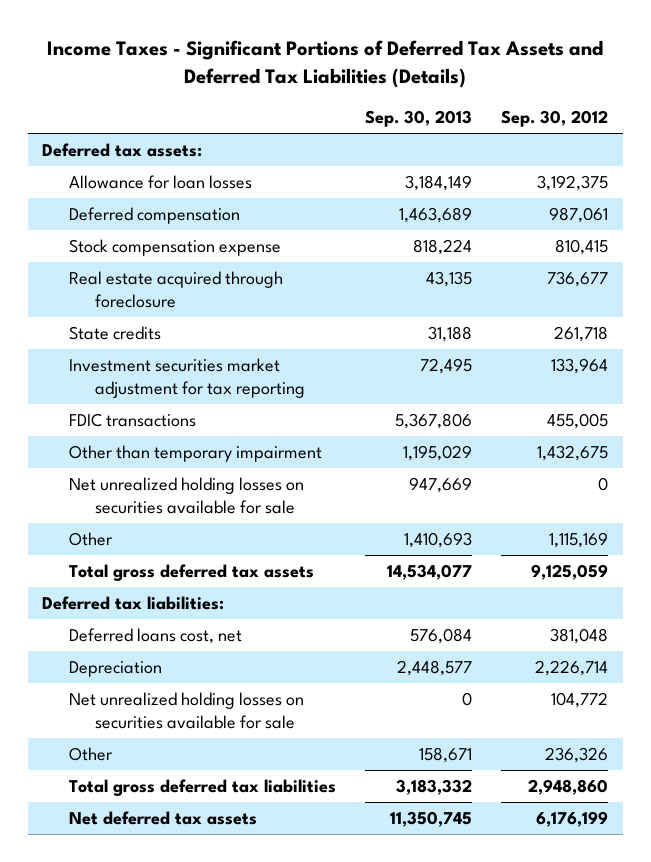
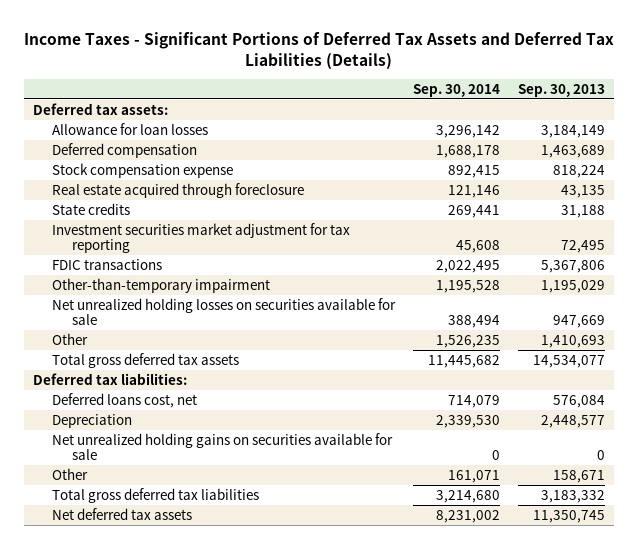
- | Sep. 30, 2013 | Sep. 30, 2012
+ | Sep. 30, 2014 | Sep. 30, 2013
- Other than temporary impairment | 1,195,029 | 1,432,675
+ Other-than-temporary impairment | 1,195,528 | 1,195,029
- Net unrealized holding losses on securities available for sale | 0 | 104,772
+ Net unrealized holding gains on securities available for sale | 0 | 0

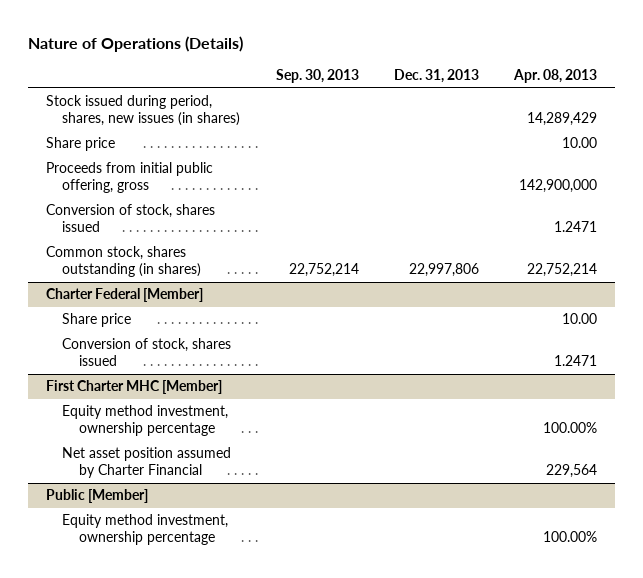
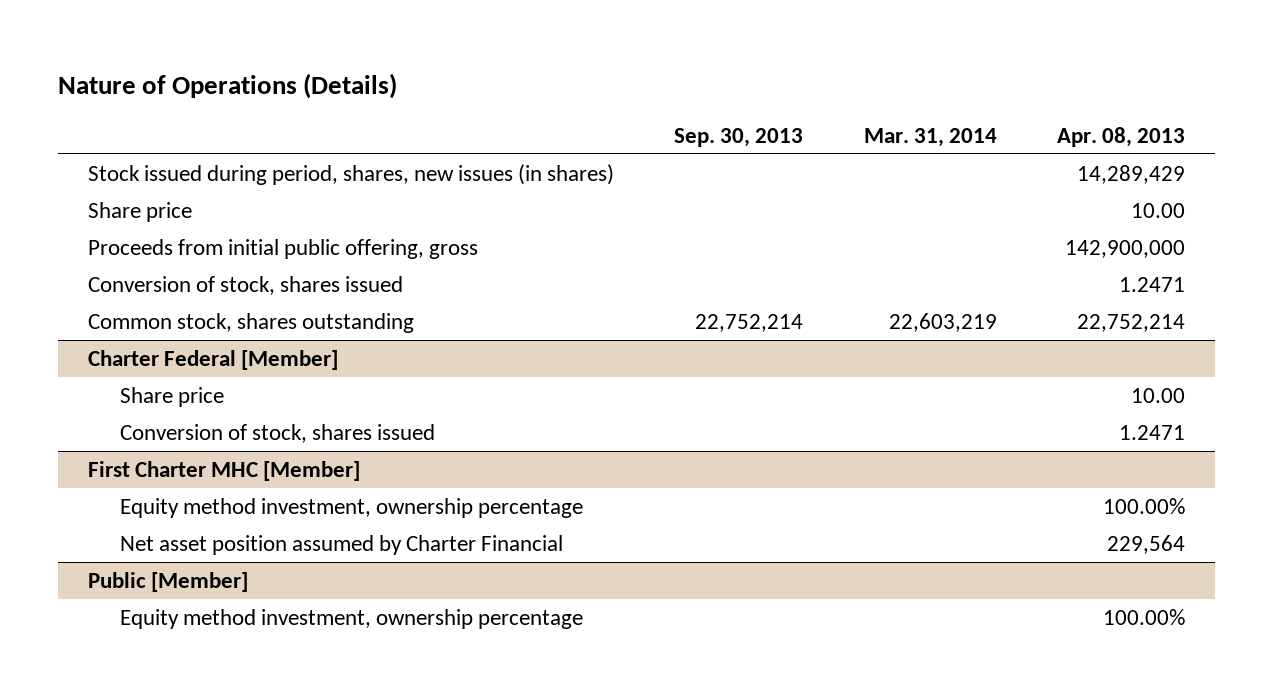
- | Sep. 30, 2013 | Dec. 31, 2013 | Apr. 08, 2013
+ | Sep. 30, 2013 | Mar. 31, 2014 | Apr. 08, 2013
- Common stock, shares outstanding (in shares) | 22,752,214 | 22,997,806 | 22,752,214
+ Common stock, shares outstanding | 22,752,214 | 22,603,219 | 22,752,214

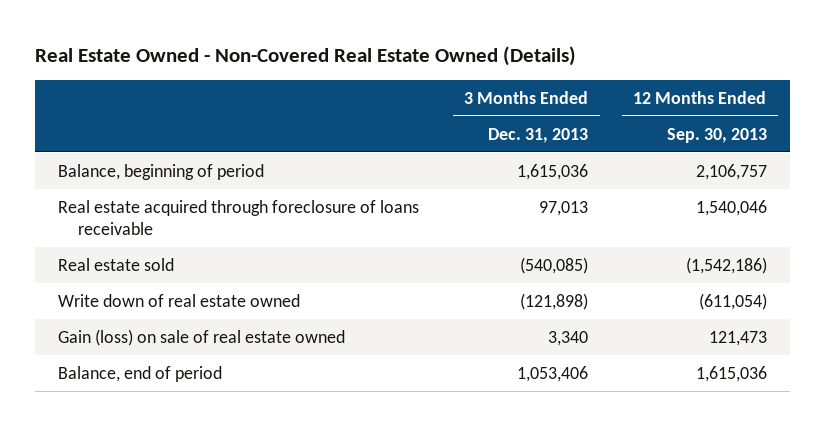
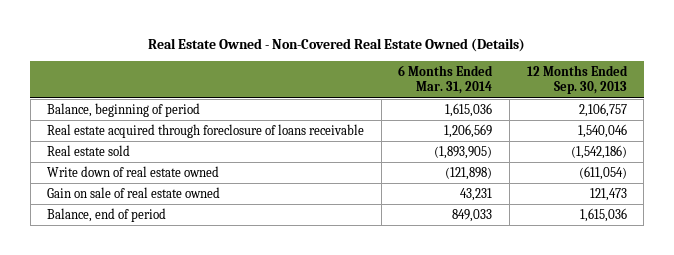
- | 3 Months Ended Dec. 31, 2013 | 12 Months Ended Sep. 30, 2013
+ | 6 Months Ended Mar. 31, 2014 | 12 Months Ended Sep. 30, 2013
- Gain (loss) on sale of real estate owned | 3,340 | 121,473
+ Gain on sale of real estate owned | 43,231 | 121,473

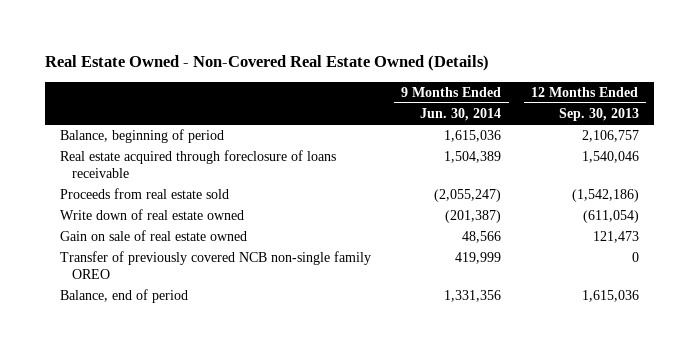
- | 6 Months Ended Mar. 31, 2014 | 12 Months Ended Sep. 30, 2013
+ | 9 Months Ended Jun. 30, 2014 | 12 Months Ended Sep. 30, 2013
- Real estate sold | (1,893,905) | (1,542,186)
+ Proceeds from real estate sold | (2,055,247) | (1,542,186)
+ Transfer of previously covered NCB non-single family OREO | 419,999 | 0

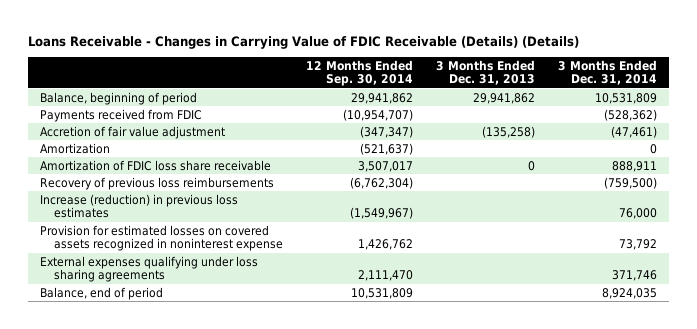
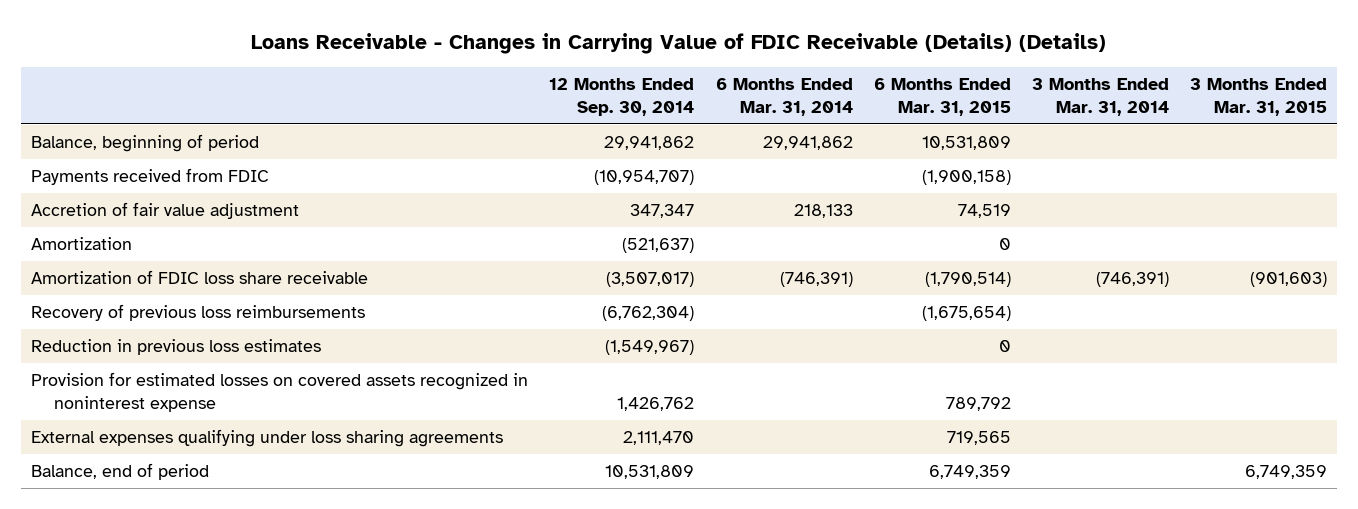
- | 12 Months Ended Sep. 30, 2014 | 3 Months Ended Dec. 31, 2013 | 3 Months Ended Dec. 31, 2014
+ | 12 Months Ended Sep. 30, 2014 | 6 Months Ended Mar. 31, 2014 | 6 Months Ended Mar. 31, 2015 | 3 Months Ended Mar. 31, 2014 | 3 Months Ended Mar. 31, 2015
- Accretion of fair value adjustment | (347,347) | (135,258) | (47,461)
+ Accretion of fair value adjustment | 347,347 | 218,133 | 74,519 | |
- Amortization of FDIC loss share receivable | 3,507,017 | 0 | 888,911
+ Amortization of FDIC loss share receivable | (3,507,017) | (746,391) | (1,790,514) | (746,391) | (901,603)
- Increase (reduction) in previous loss estimates | (1,549,967) | | 76,000
+ Reduction in previous loss estimates | (1,549,967) | | 0 | |

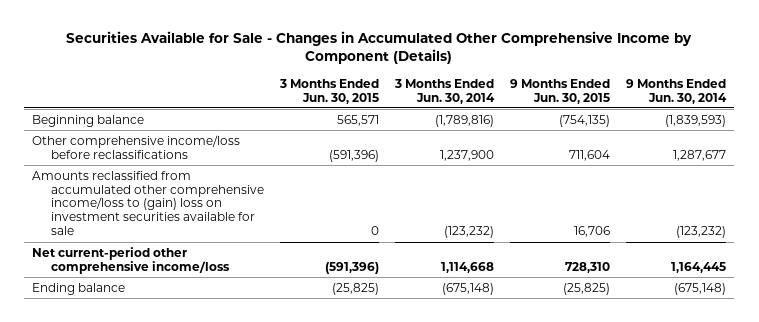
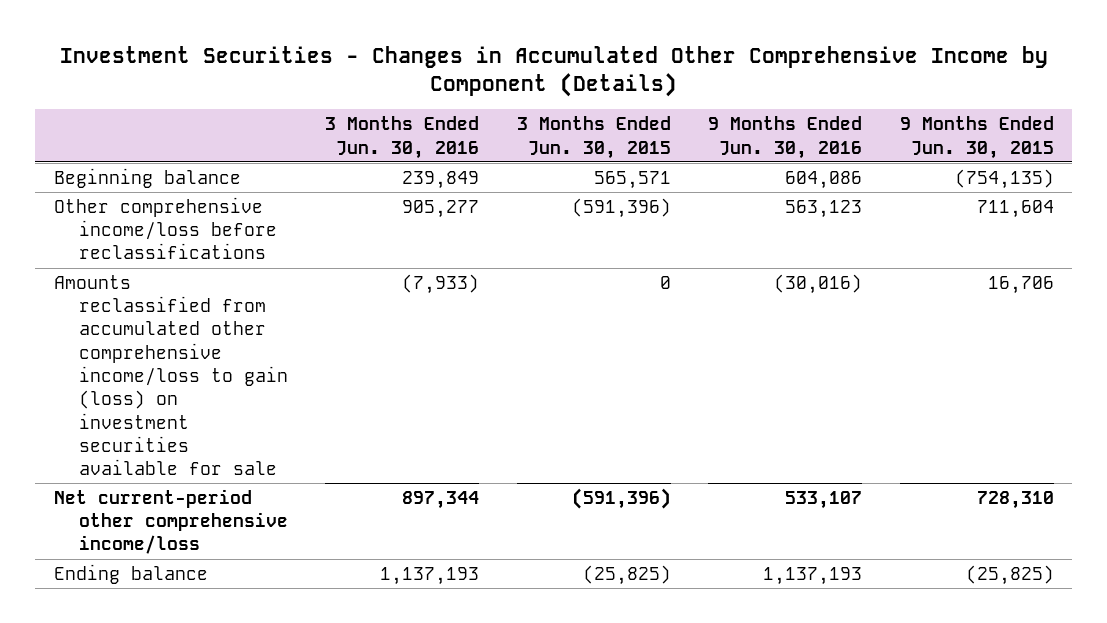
- Securities Available for Sale - Changes in Accumulated Other Comprehensive Income by Component (Details)
+ Investment Securities - Changes in Accumulated Other Comprehensive Income by Component (Details)
- | 3 Months Ended Jun. 30, 2015 | 3 Months Ended Jun. 30, 2014 | 9 Months Ended Jun. 30, 2015 | 9 Months Ended Jun. 30, 2014
+ | 3 Months Ended Jun. 30, 2016 | 3 Months Ended Jun. 30, 2015 | 9 Months Ended Jun. 30, 2016 | 9 Months Ended Jun. 30, 2015
- Amounts reclassified from accumulated other comprehensive income/loss to (gain) loss on investment securities available for sale | 0 | (123,232) | 16,706 | (123,232)
+ Amounts reclassified from accumulated other comprehensive income/loss to gain (loss) on investment securities available for sale | (7,933) | 0 | (30,016) | 16,706

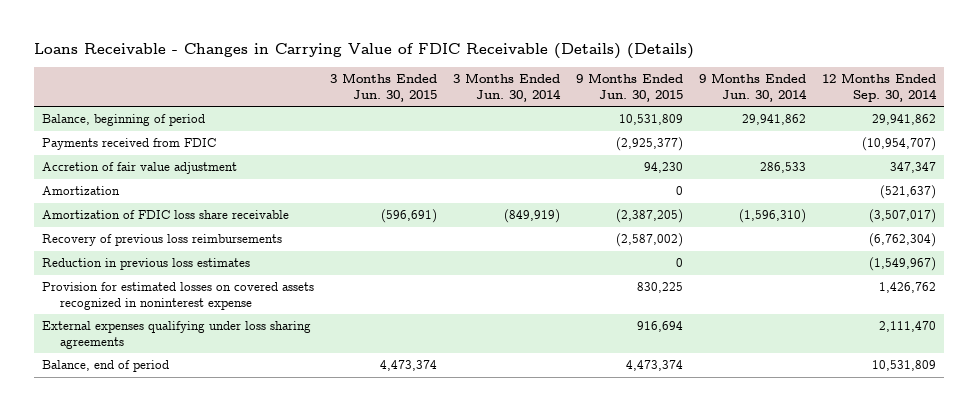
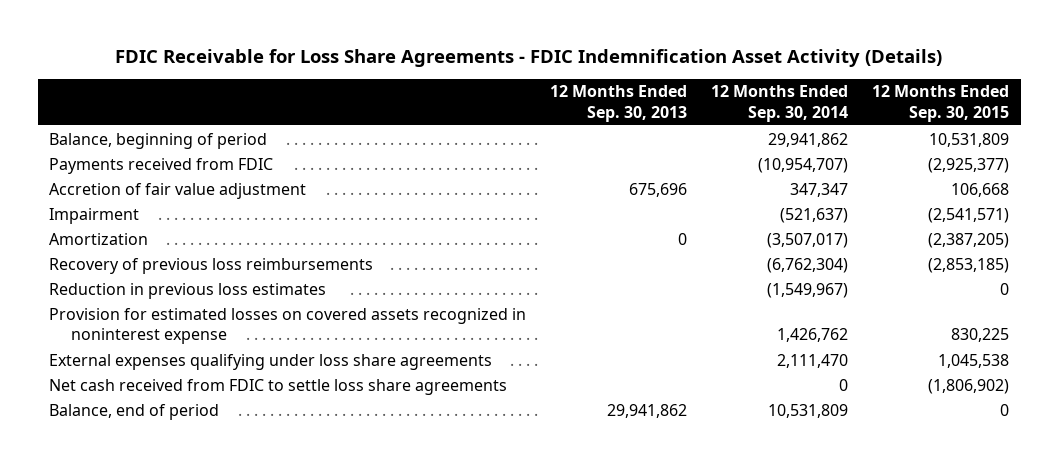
- Loans Receivable - Changes in Carrying Value of FDIC Receivable (Details) (Details)
+ FDIC Receivable for Loss Share Agreements - FDIC Indemnification Asset Activity (Details)
- | 3 Months Ended Jun. 30, 2015 | 3 Months Ended Jun. 30, 2014 | 9 Months Ended Jun. 30, 2015 | 9 Months Ended Jun. 30, 2014 | 12 Months Ended Sep. 30, 2014
+ | 12 Months Ended Sep. 30, 2013 | 12 Months Ended Sep. 30, 2014 | 12 Months Ended Sep. 30, 2015
- Amortization | | | 0 | | (521,637)
- Amortization of FDIC loss share receivable | (596,691) | (849,919) | (2,387,205) | (1,596,310) | (3,507,017)
+ Impairment | | (521,637) | (2,541,571)
+ Amortization | 0 | (3,507,017) | (2,387,205)
- External expenses qualifying under loss sharing agreements | | | 916,694 | | 2,111,470
+ External expenses qualifying under loss share agreements | | 2,111,470 | 1,045,538
+ Net cash received from FDIC to settle loss share agreements | | 0 | (1,806,902)

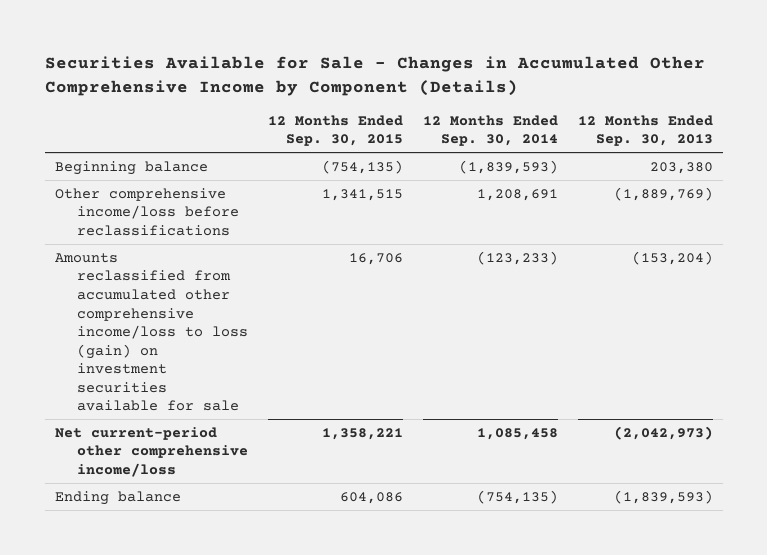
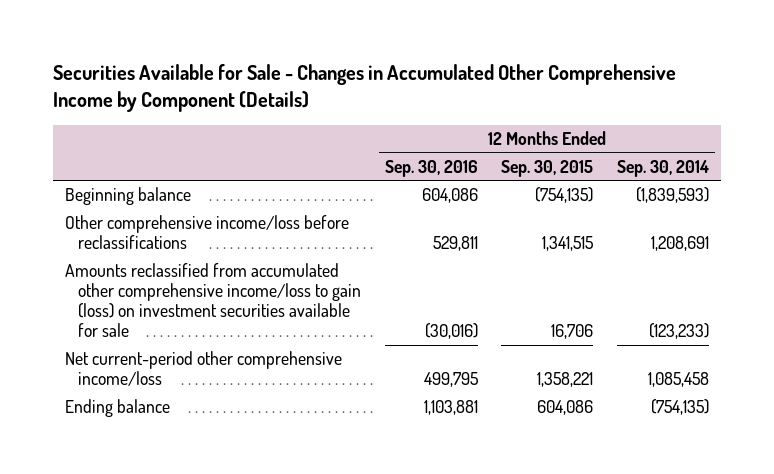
- | 12 Months Ended Sep. 30, 2015 | 12 Months Ended Sep. 30, 2014 | 12 Months Ended Sep. 30, 2013
+ | 12 Months Ended Sep. 30, 2016 | 12 Months Ended Sep. 30, 2015 | 12 Months Ended Sep. 30, 2014
- Amounts reclassified from accumulated other comprehensive income/loss to loss (gain) on investment securities available for sale | 16,706 | (123,233) | (153,204)
+ Amounts reclassified from accumulated other comprehensive income/loss to gain (loss) on investment securities available for sale | (30,016) | 16,706 | (123,233)

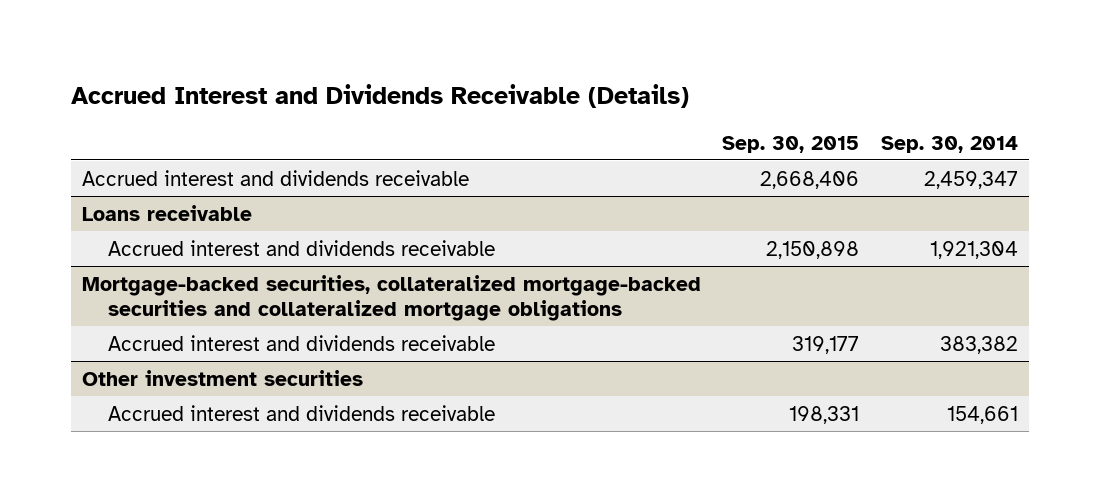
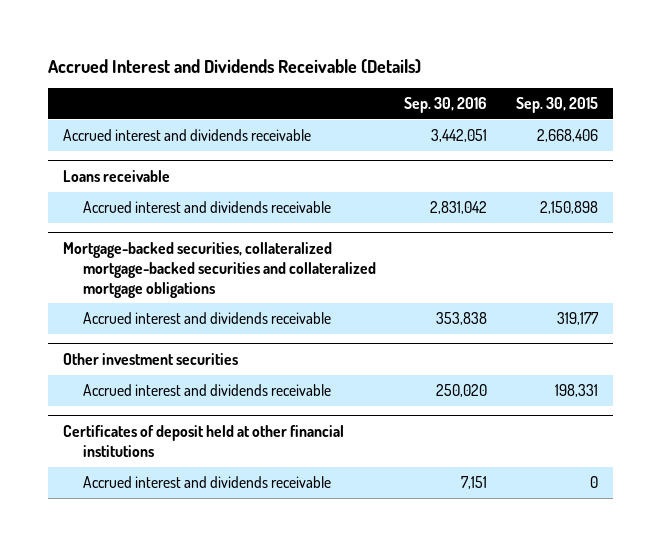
- | Sep. 30, 2015 | Sep. 30, 2014
+ | Sep. 30, 2016 | Sep. 30, 2015
+ Certificates of deposit held at other financial institutions
+ Accrued interest and dividends receivable | 7,151 | 0

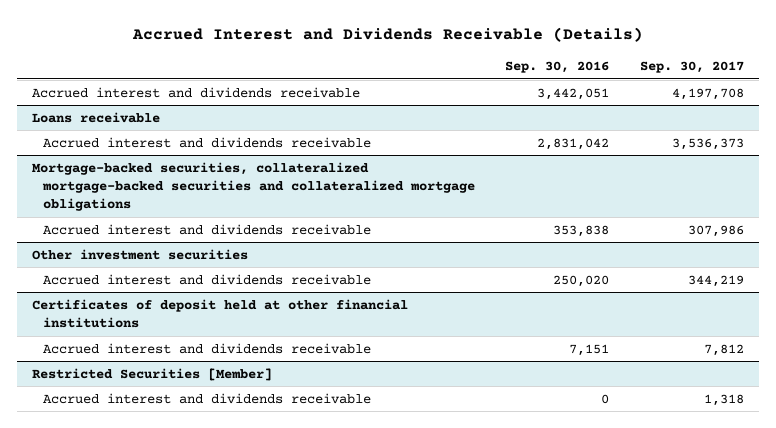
- | Sep. 30, 2016 | Sep. 30, 2015
+ | Sep. 30, 2016 | Sep. 30, 2017
+ Restricted Securities [Member]
+ Accrued interest and dividends receivable | 0 | 1,318

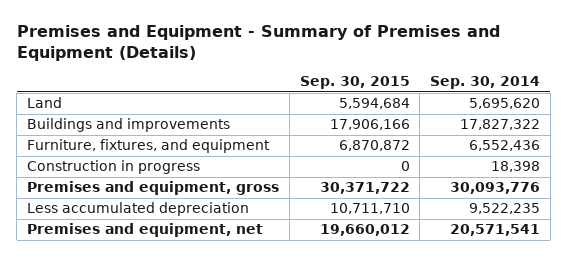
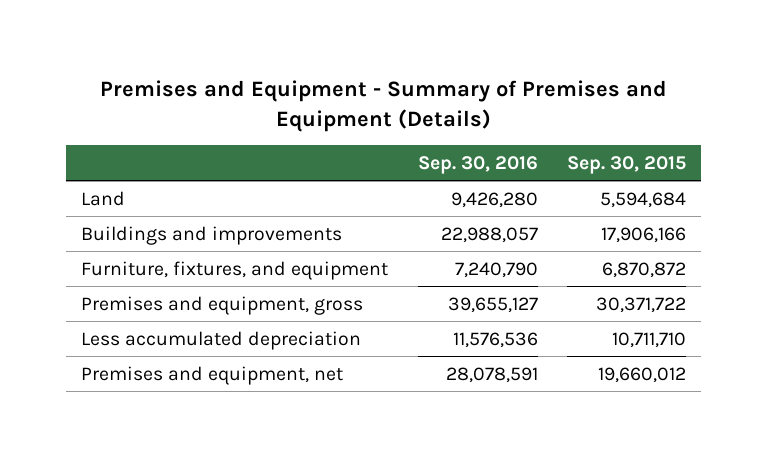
- | Sep. 30, 2015 | Sep. 30, 2014
+ | Sep. 30, 2016 | Sep. 30, 2015
- Construction in progress | 0 | 18,398

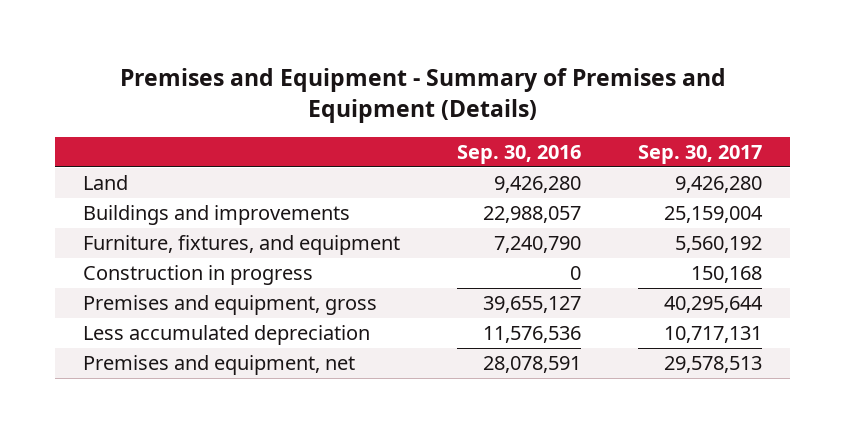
- | Sep. 30, 2016 | Sep. 30, 2015
+ | Sep. 30, 2016 | Sep. 30, 2017
+ Construction in progress | 0 | 150,168

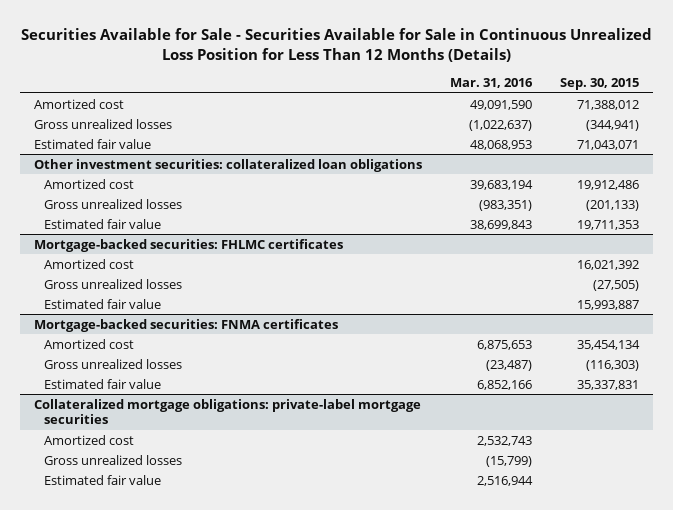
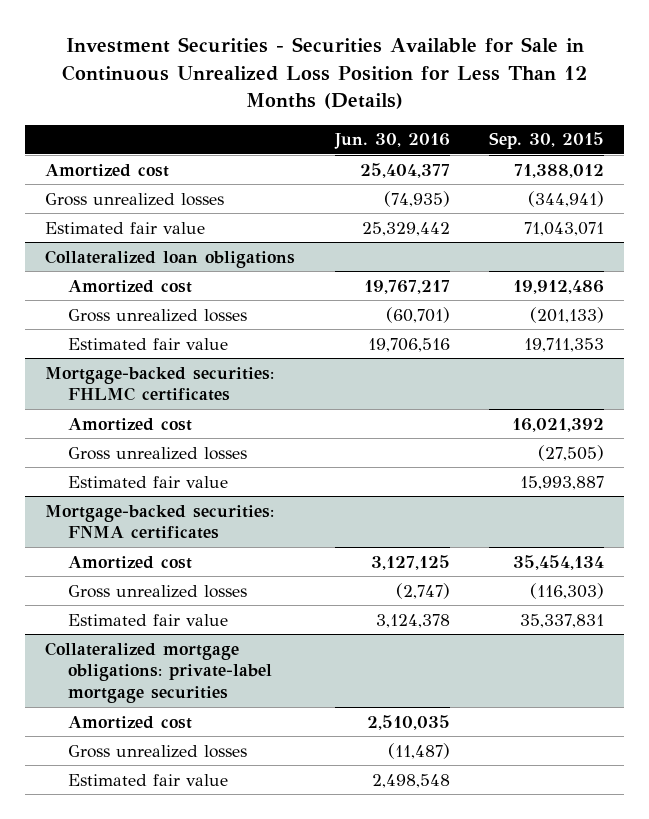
- Securities Available for Sale - Securities Available for Sale in Continuous Unrealized Loss Position for Less Than 12 Months (Details)
+ Investment Securities - Securities Available for Sale in Continuous Unrealized Loss Position for Less Than 12 Months (Details)
- | Mar. 31, 2016 | Sep. 30, 2015
+ | Jun. 30, 2016 | Sep. 30, 2015
- Other investment securities: collateralized loan obligations
+ Collateralized loan obligations

